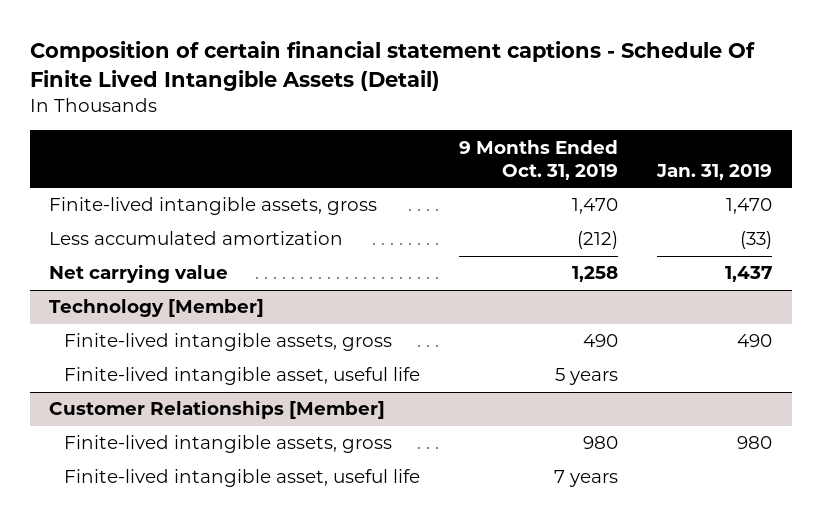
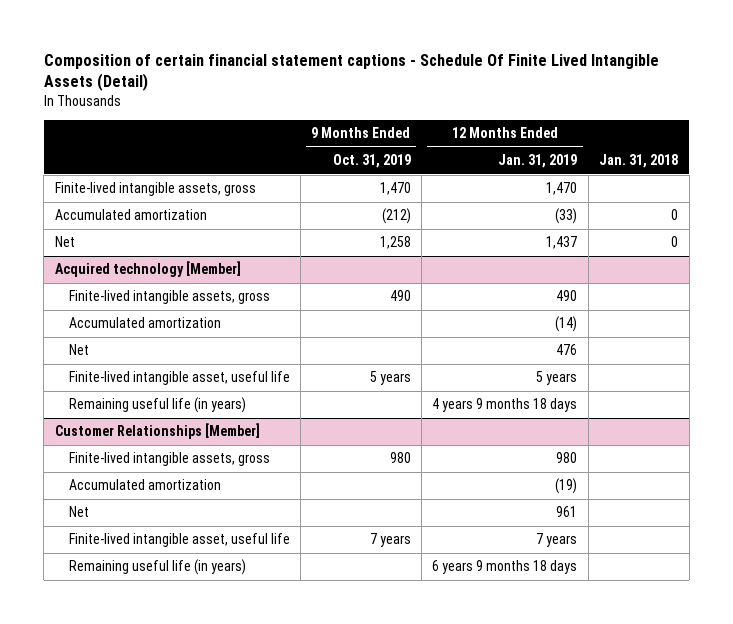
- | 9 Months Ended Oct. 31, 2019 | Jan. 31, 2019
+ | 9 Months Ended Oct. 31, 2019 | 12 Months Ended Jan. 31, 2019 | Jan. 31, 2018
- Less accumulated amortization | (212) | (33)
- Net carrying value | 1,258 | 1,437
- Technology [Member]
+ Accumulated amortization | (212) | (33) | 0
+ Net | 1,258 | 1,437 | 0
+ Acquired technology [Member]
+ Accumulated amortization | | (14) |
+ Net | | 476 |
+ Remaining useful life (in years) | | 4 years 9 months 18 days |
@ Customer Relationships [Member]
+ Accumulated amortization | | (19) |
+ Net | | 961 |
+ Remaining useful life (in years) | | 6 years 9 months 18 days |

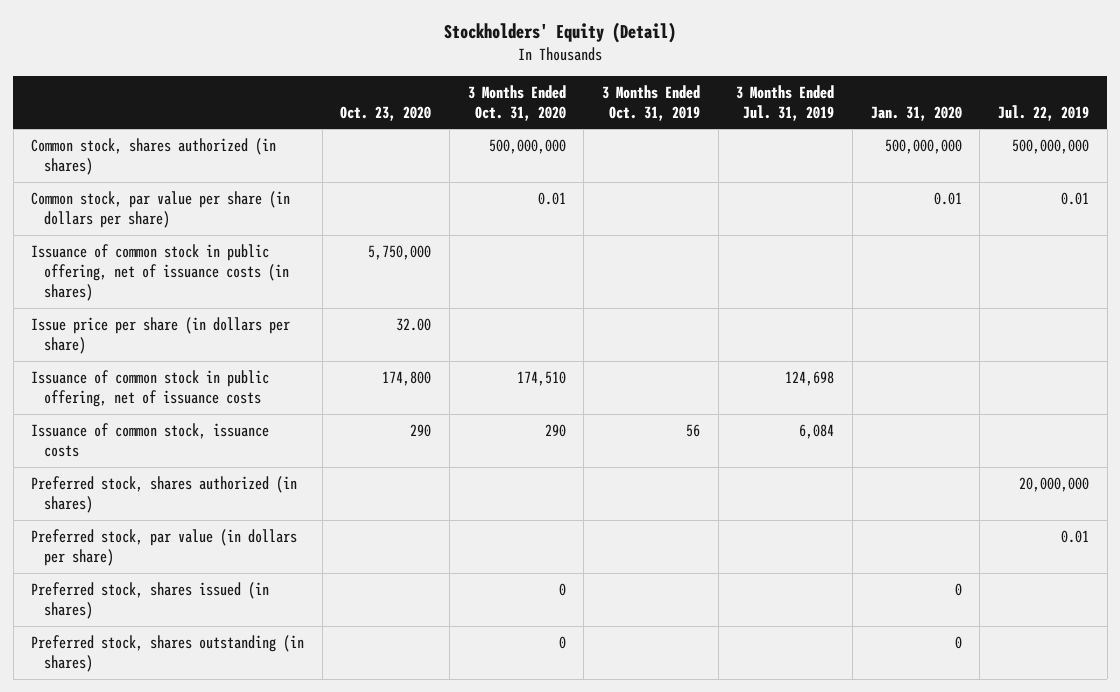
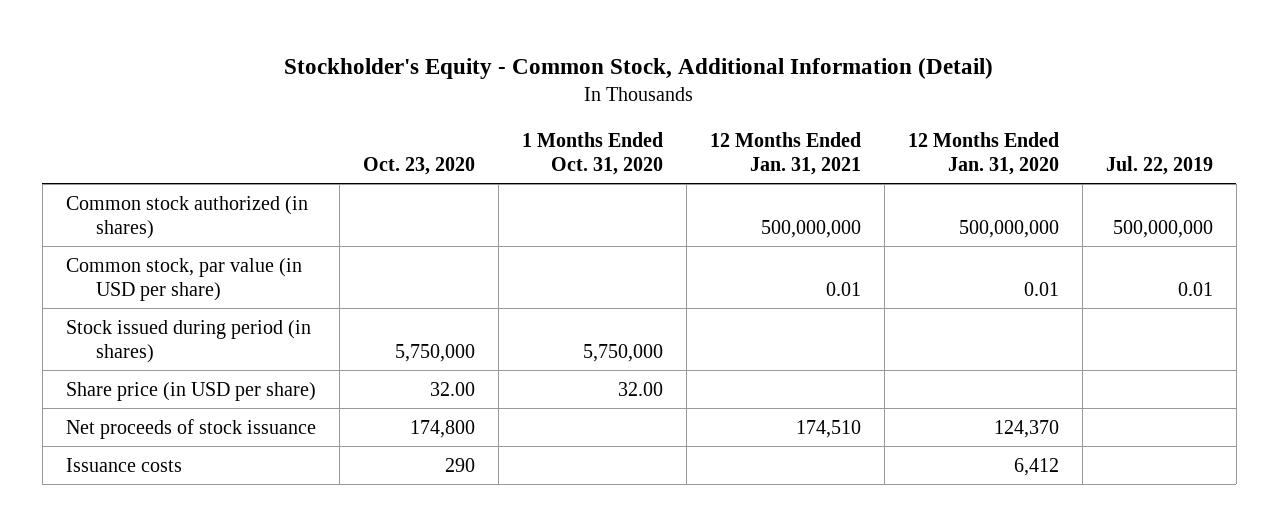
- Stockholders' Equity (Detail)
+ Stockholder's Equity - Common Stock, Additional Information (Detail)
- | Oct. 23, 2020 | 3 Months Ended Oct. 31, 2020 | 3 Months Ended Oct. 31, 2019 | 3 Months Ended Jul. 31, 2019 | Jan. 31, 2020 | Jul. 22, 2019
+ | Oct. 23, 2020 | 1 Months Ended Oct. 31, 2020 | 12 Months Ended Jan. 31, 2021 | 12 Months Ended Jan. 31, 2020 | Jul. 22, 2019
- Common stock, shares authorized (in shares) | | 500,000,000 | | | 500,000,000 | 500,000,000
- Common stock, par value per share (in dollars per share) | | 0.01 | | | 0.01 | 0.01
- Issuance of common stock in public offering, net of issuance costs (in shares) | 5,750,000 | | | | |
- Issue price per share (in dollars per share) | 32.00 | | | | |
- Issuance of common stock in public offering, net of issuance costs | 174,800 | 174,510 | | 124,698 | |
- Issuance of common stock, issuance costs | 290 | 290 | 56 | 6,084 | |
- Preferred stock, shares authorized (in shares) | | | | | | 20,000,000
- Preferred stock, par value (in dollars per share) | | | | | | 0.01
- Preferred stock, shares issued (in shares) | | 0 | | | 0 |
- Preferred stock, shares outstanding (in shares) | | 0 | | | 0 |
+ Common stock authorized (in shares) | | | 500,000,000 | 500,000,000 | 500,000,000
+ Common stock, par value (in USD per share) | | | 0.01 | 0.01 | 0.01
+ Stock issued during period (in shares) | 5,750,000 | 5,750,000 | | |
+ Share price (in USD per share) | 32.00 | 32.00 | | |
+ Net proceeds of stock issuance | 174,800 | | 174,510 | 124,370 |
+ Issuance costs | 290 | | | 6,412 |

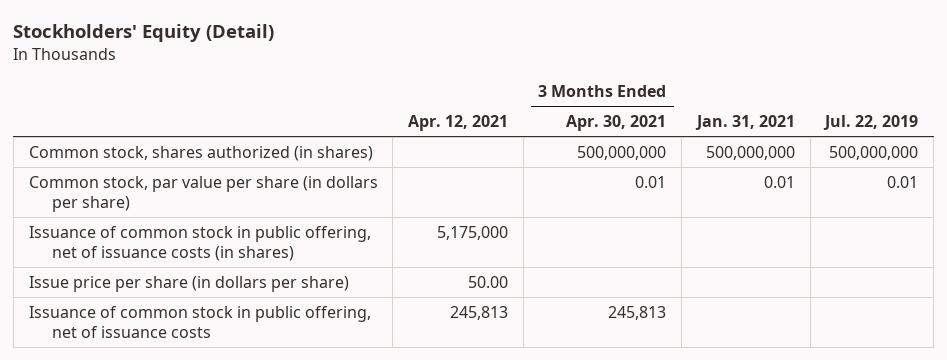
- Stockholder's Equity - Common Stock, Additional Information (Detail)
+ Stockholders' Equity (Detail)
- | Oct. 23, 2020 | 1 Months Ended Oct. 31, 2020 | 12 Months Ended Jan. 31, 2021 | 12 Months Ended Jan. 31, 2020 | Jul. 22, 2019
+ | Apr. 12, 2021 | 3 Months Ended Apr. 30, 2021 | Jan. 31, 2021 | Jul. 22, 2019
- Common stock authorized (in shares) | | | 500,000,000 | 500,000,000 | 500,000,000
- Common stock, par value (in USD per share) | | | 0.01 | 0.01 | 0.01
- Stock issued during period (in shares) | 5,750,000 | 5,750,000 | | |
- Share price (in USD per share) | 32.00 | 32.00 | | |
- Net proceeds of stock issuance | 174,800 | | 174,510 | 124,370 |
- Issuance costs | 290 | | | 6,412 |
+ Common stock, shares authorized (in shares) | | 500,000,000 | 500,000,000 | 500,000,000
+ Common stock, par value per share (in dollars per share) | | 0.01 | 0.01 | 0.01
+ Issuance of common stock in public offering, net of issuance costs (in shares) | 5,175,000 | | |
+ Issue price per share (in dollars per share) | 50.00 | | |
+ Issuance of common stock in public offering, net of issuance costs | 245,813 | 245,813 | |

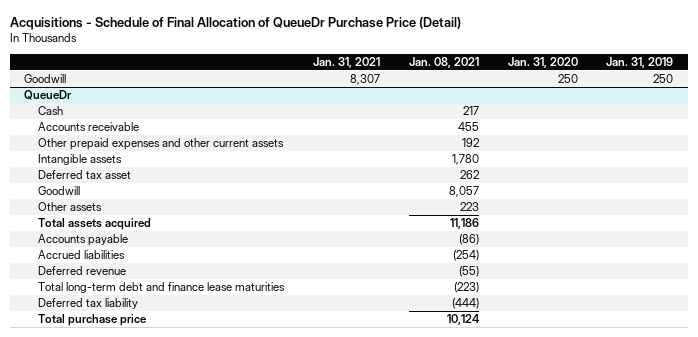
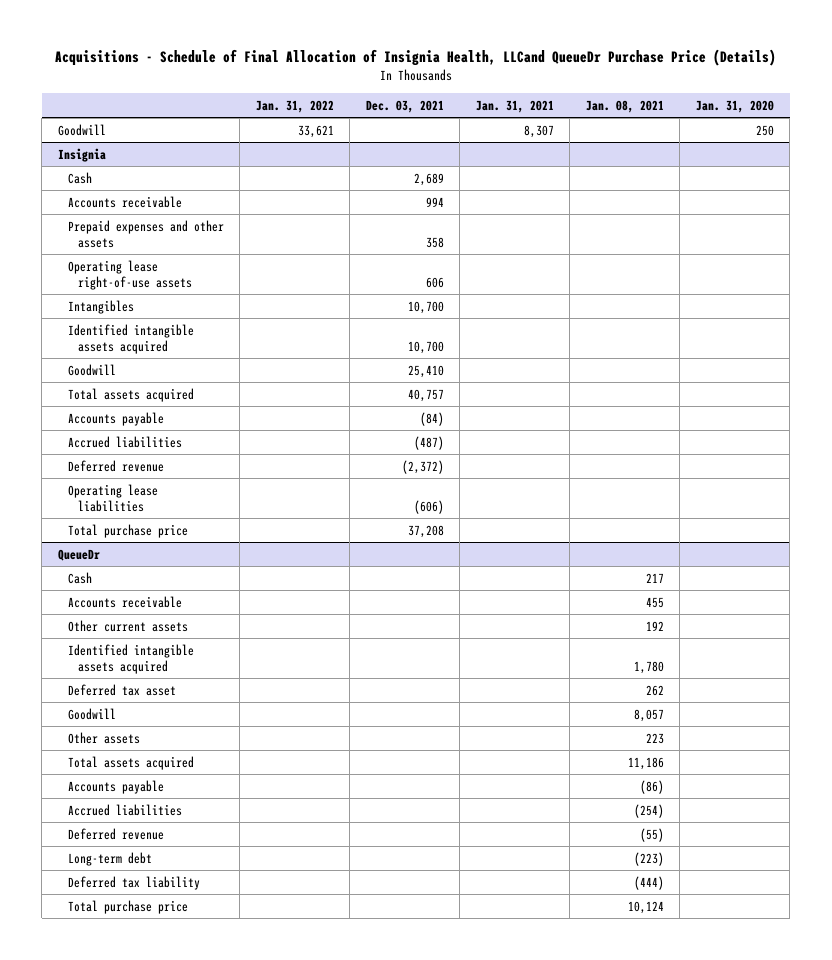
- Acquisitions - Schedule of Final Allocation of QueueDr Purchase Price (Detail)
+ Acquisitions - Schedule of Final Allocation of Insignia Health, LLCand QueueDr Purchase Price (Details)
- | Jan. 31, 2021 | Jan. 08, 2021 | Jan. 31, 2020 | Jan. 31, 2019
+ | Jan. 31, 2022 | Dec. 03, 2021 | Jan. 31, 2021 | Jan. 08, 2021 | Jan. 31, 2020
+ Insignia
+ Cash | | 2,689 | | |
+ Accounts receivable | | 994 | | |
+ Prepaid expenses and other assets | | 358 | | |
+ Operating lease right-of-use assets | | 606 | | |
+ Intangibles | | 10,700 | | |
+ Identified intangible assets acquired | | 10,700 | | |
+ Goodwill | | 25,410 | | |
+ Total assets acquired | | 40,757 | | |
+ Accounts payable | | (84) | | |
+ Accrued liabilities | | (487) | | |
+ Deferred revenue | | (2,372) | | |
+ Operating lease liabilities | | (606) | | |
+ Total purchase price | | 37,208 | | |
@ QueueDr
- Other prepaid expenses and other current assets | | 192 | |
- Intangible assets | | 1,780 | |
+ Other current assets | | | | 192 |
+ Identified intangible assets acquired | | | | 1,780 |
- Total long-term debt and finance lease maturities | | (223) | |
+ Long-term debt | | | | (223) |

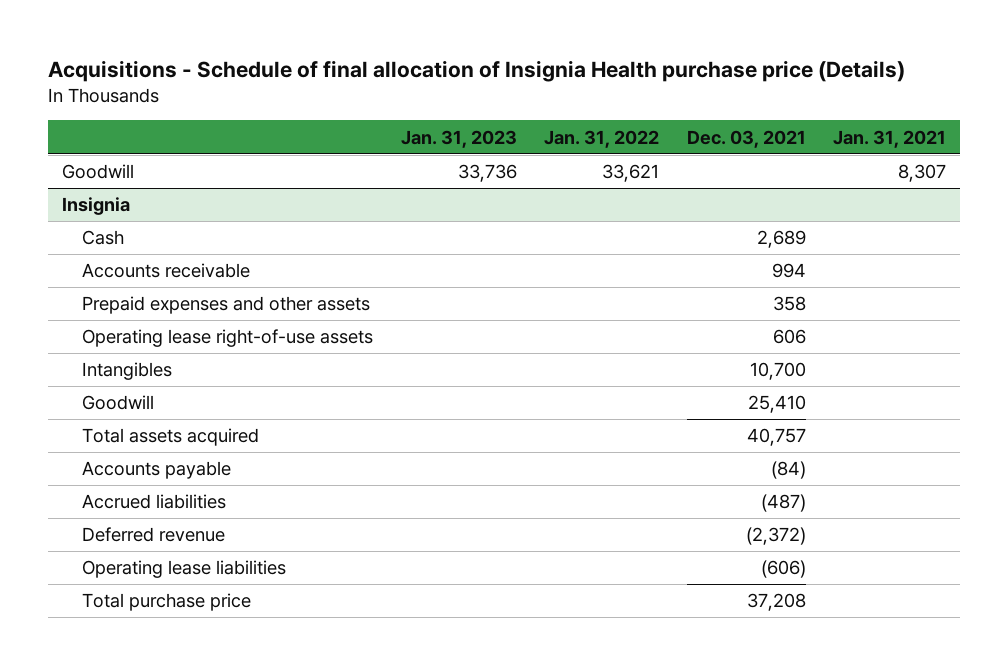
- Acquisitions - Schedule of Final Allocation of Insignia Health, LLCand QueueDr Purchase Price (Details)
+ Acquisitions - Schedule of final allocation of Insignia Health purchase price (Details)
- | Jan. 31, 2022 | Dec. 03, 2021 | Jan. 31, 2021 | Jan. 08, 2021 | Jan. 31, 2020
+ | Jan. 31, 2023 | Jan. 31, 2022 | Dec. 03, 2021 | Jan. 31, 2021
@ Insignia
- Identified intangible assets acquired | | 10,700 | | |
- QueueDr
- Cash | | | | 217 |
- Accounts receivable | | | | 455 |
- Other current assets | | | | 192 |
- Identified intangible assets acquired | | | | 1,780 |
- Deferred tax asset | | | | 262 |
- Goodwill | | | | 8,057 |
- Other assets | | | | 223 |
- Total assets acquired | | | | 11,186 |
- Accounts payable | | | | (86) |
- Accrued liabilities | | | | (254) |
- Deferred revenue | | | | (55) |
- Long-term debt | | | | (223) |
- Deferred tax liability | | | | (444) |
- Total purchase price | | | | 10,124 |

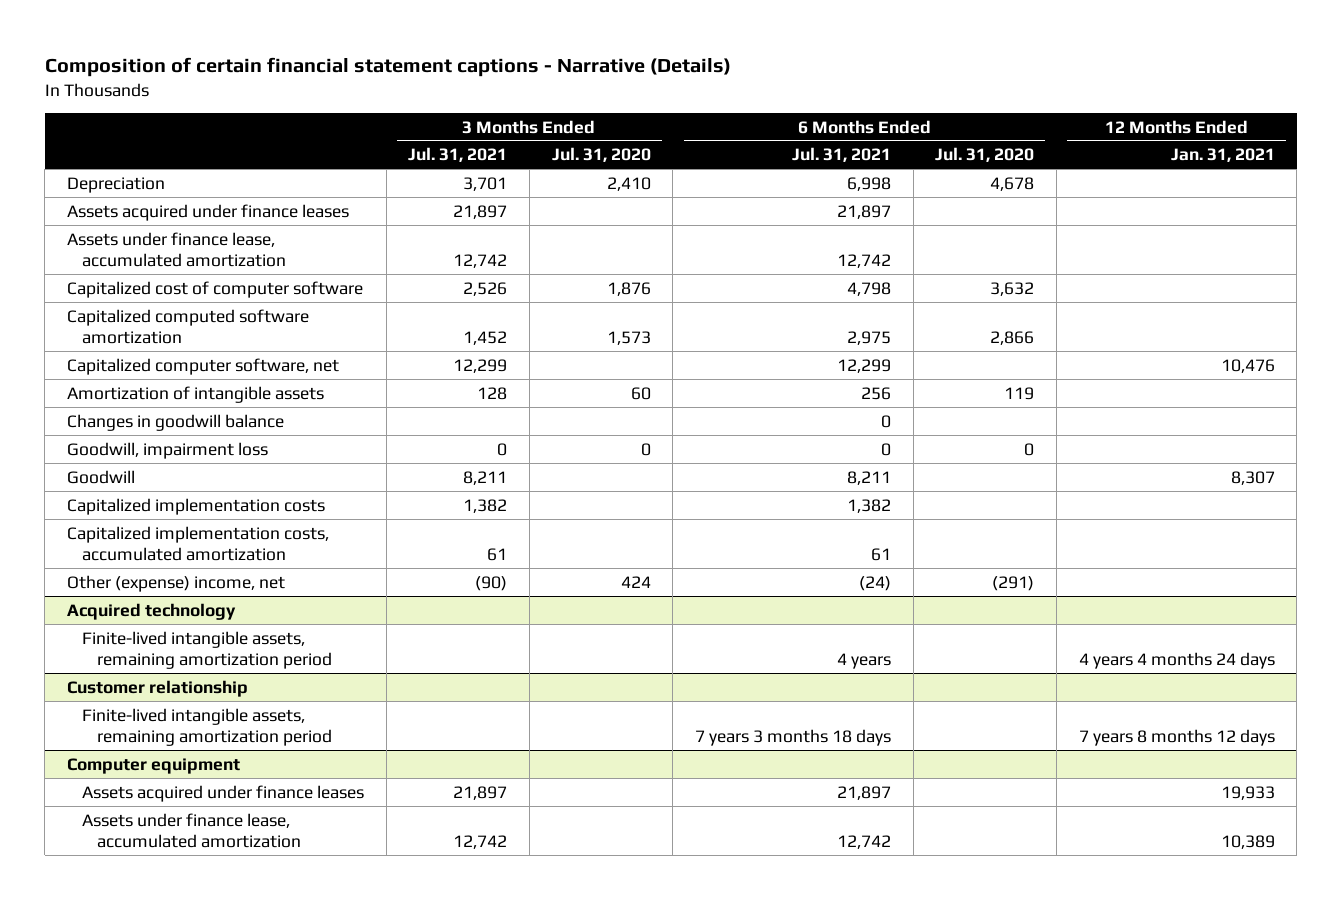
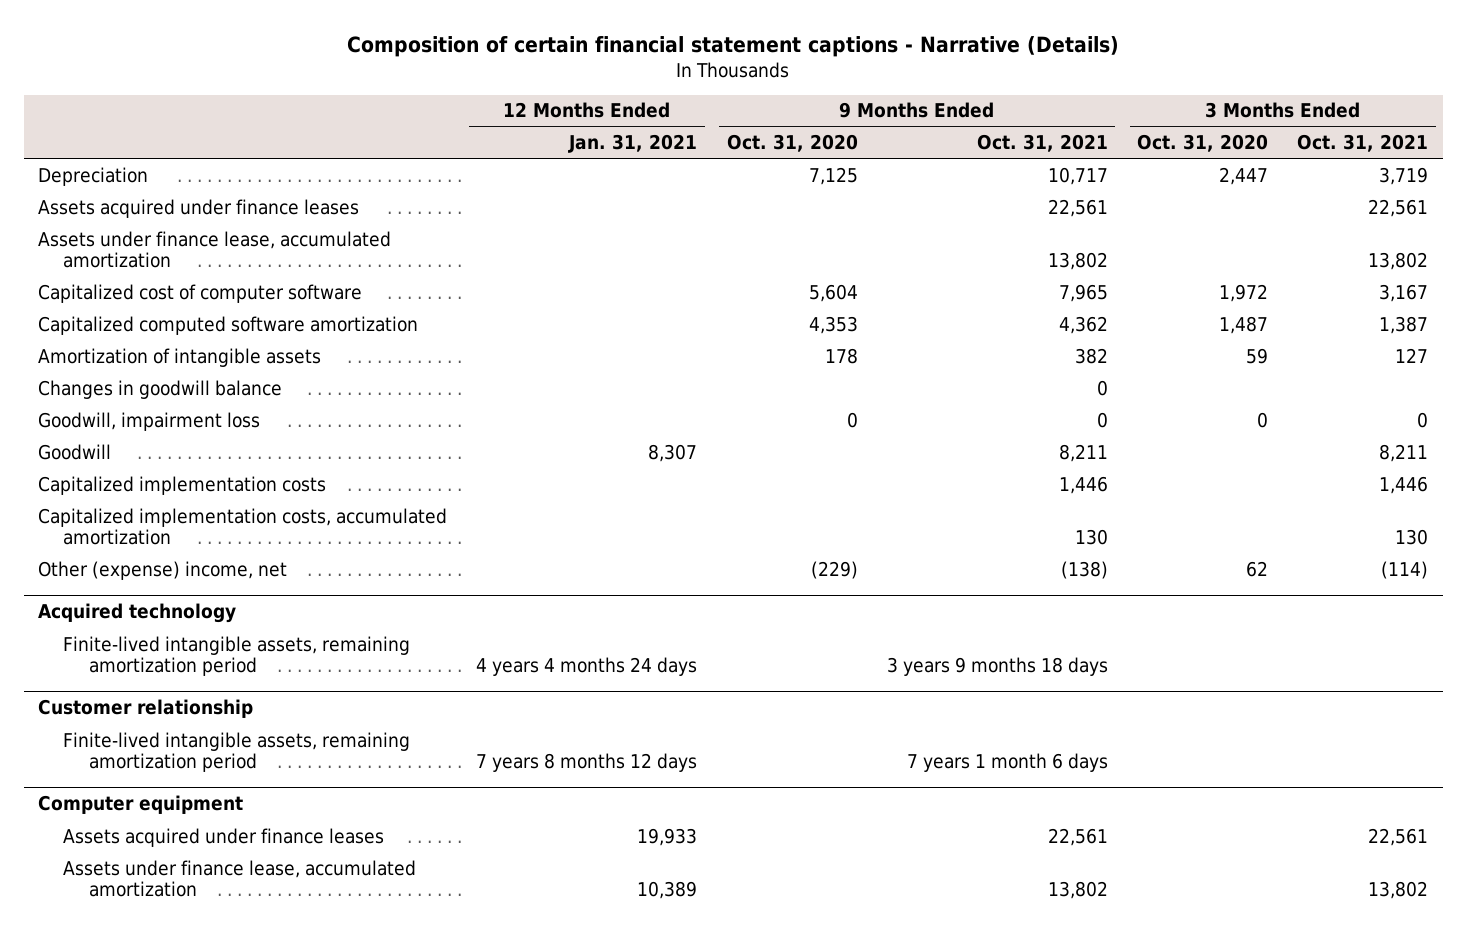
- | 3 Months Ended Jul. 31, 2021 | 3 Months Ended Jul. 31, 2020 | 6 Months Ended Jul. 31, 2021 | 6 Months Ended Jul. 31, 2020 | 12 Months Ended Jan. 31, 2021
+ | 12 Months Ended Jan. 31, 2021 | 9 Months Ended Oct. 31, 2020 | 9 Months Ended Oct. 31, 2021 | 3 Months Ended Oct. 31, 2020 | 3 Months Ended Oct. 31, 2021
- Capitalized computer software, net | 12,299 | | 12,299 | | 10,476

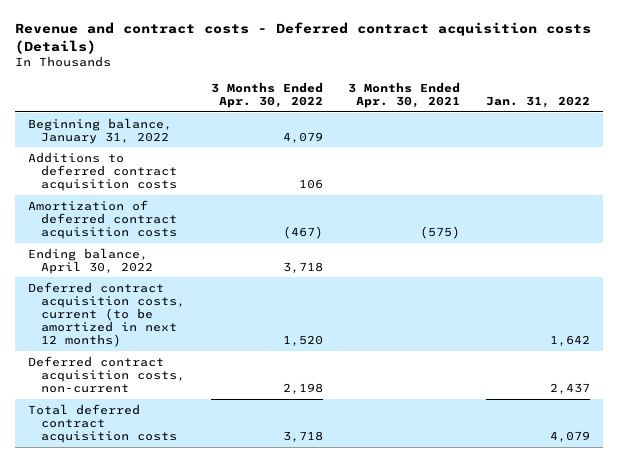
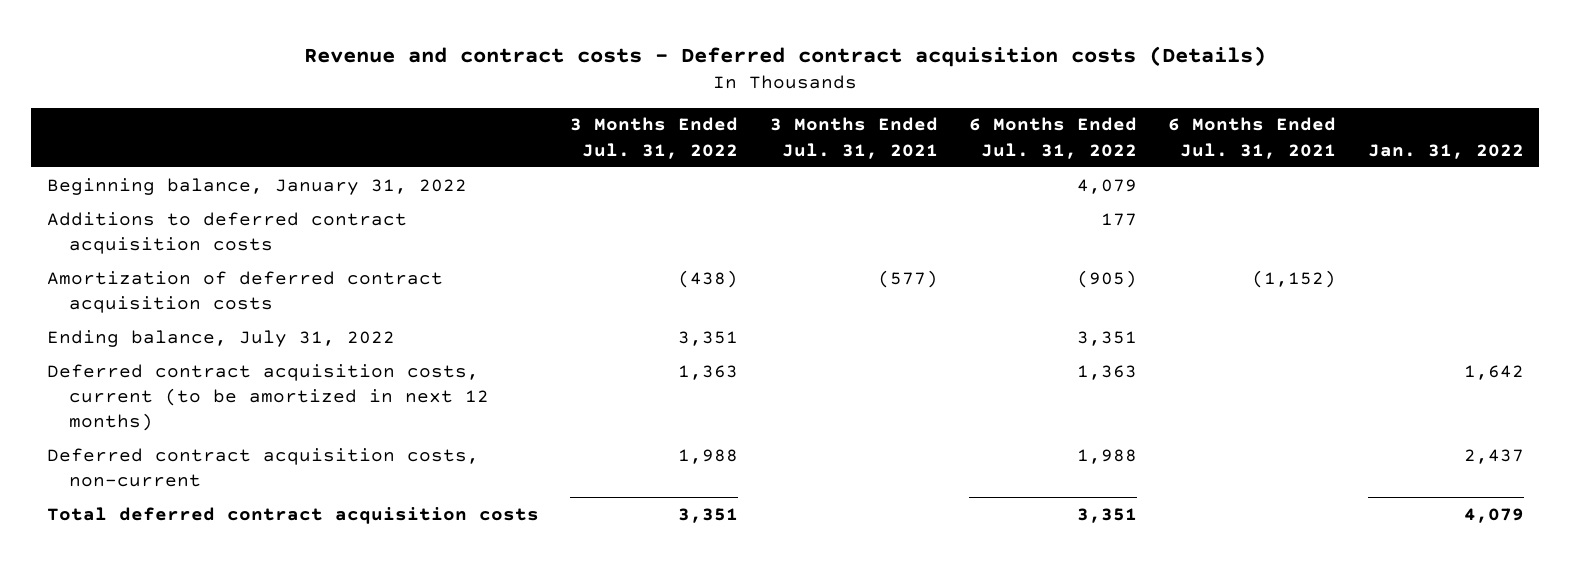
- | 3 Months Ended Apr. 30, 2022 | 3 Months Ended Apr. 30, 2021 | Jan. 31, 2022
+ | 3 Months Ended Jul. 31, 2022 | 3 Months Ended Jul. 31, 2021 | 6 Months Ended Jul. 31, 2022 | 6 Months Ended Jul. 31, 2021 | Jan. 31, 2022
- Ending balance, April 30, 2022 | 3,718 | |
+ Ending balance, July 31, 2022 | 3,351 | | 3,351 | |

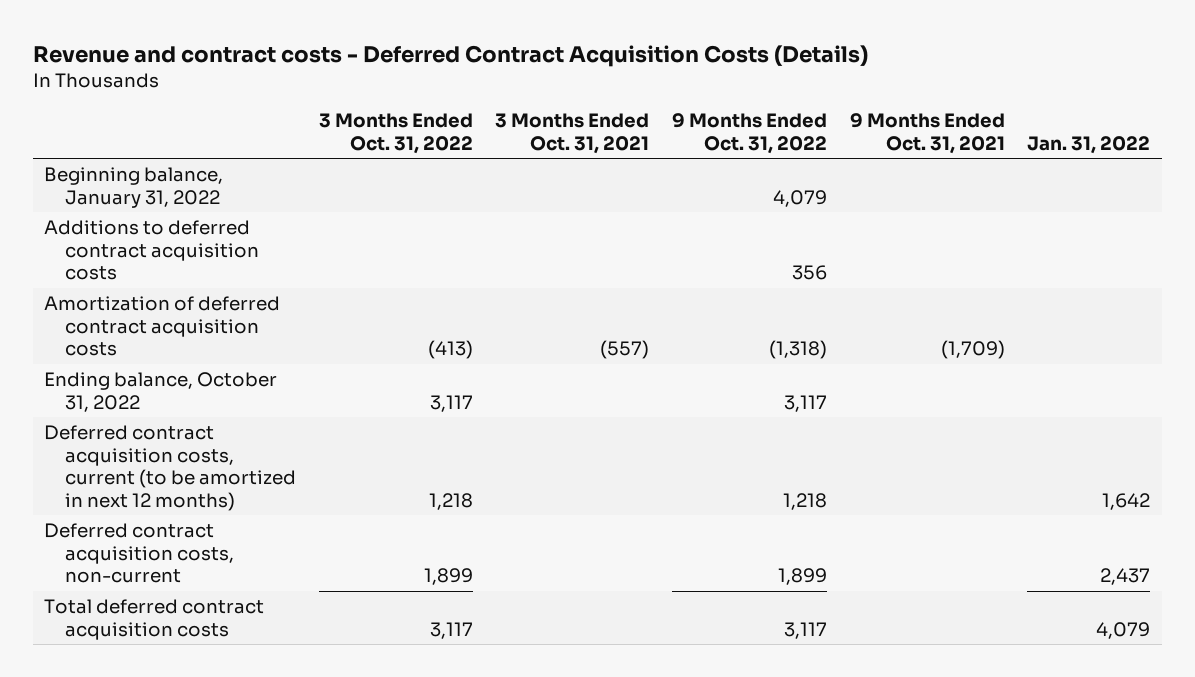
- Revenue and contract costs - Deferred contract acquisition costs (Details)
+ Revenue and contract costs - Deferred Contract Acquisition Costs (Details)
- | 3 Months Ended Jul. 31, 2022 | 3 Months Ended Jul. 31, 2021 | 6 Months Ended Jul. 31, 2022 | 6 Months Ended Jul. 31, 2021 | Jan. 31, 2022
+ | 3 Months Ended Oct. 31, 2022 | 3 Months Ended Oct. 31, 2021 | 9 Months Ended Oct. 31, 2022 | 9 Months Ended Oct. 31, 2021 | Jan. 31, 2022
- Ending balance, July 31, 2022 | 3,351 | | 3,351 | |
+ Ending balance, October 31, 2022 | 3,117 | | 3,117 | |

